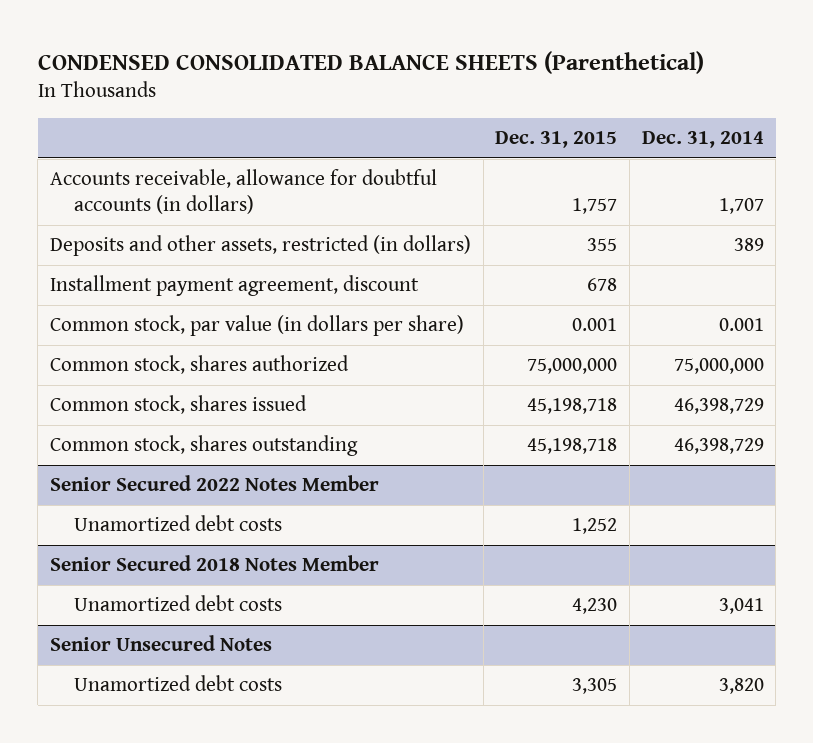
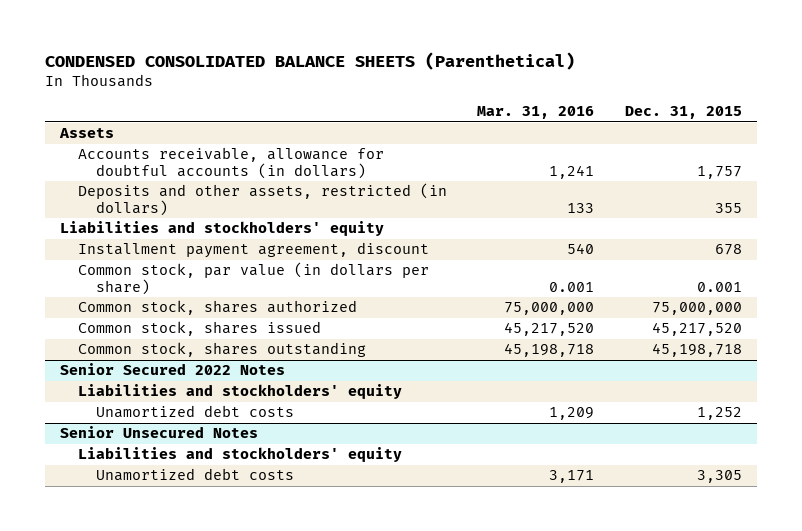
- | Dec. 31, 2015 | Dec. 31, 2014
+ | Mar. 31, 2016 | Dec. 31, 2015
+ Assets
+ Liabilities and stockholders' equity
- Common stock, shares issued | 45,198,718 | 46,398,729
+ Common stock, shares issued | 45,217,520 | 45,217,520
- Senior Secured 2022 Notes Member
+ Senior Secured 2022 Notes
+ Liabilities and stockholders' equity
- Senior Secured 2018 Notes Member
- Unamortized debt costs | 4,230 | 3,041
@ Senior Unsecured Notes
+ Liabilities and stockholders' equity

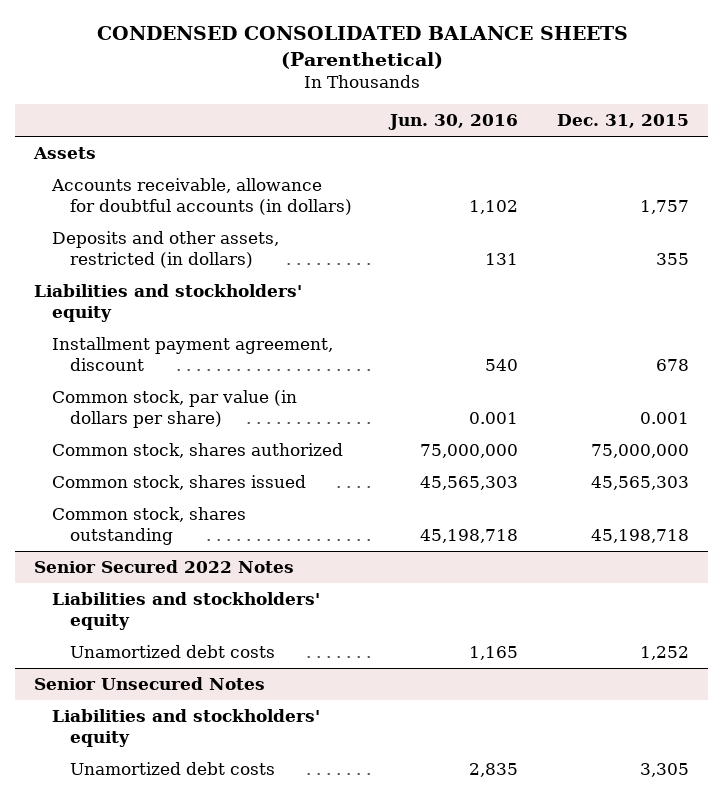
- | Mar. 31, 2016 | Dec. 31, 2015
+ | Jun. 30, 2016 | Dec. 31, 2015
- Common stock, shares issued | 45,217,520 | 45,217,520
+ Common stock, shares issued | 45,565,303 | 45,565,303

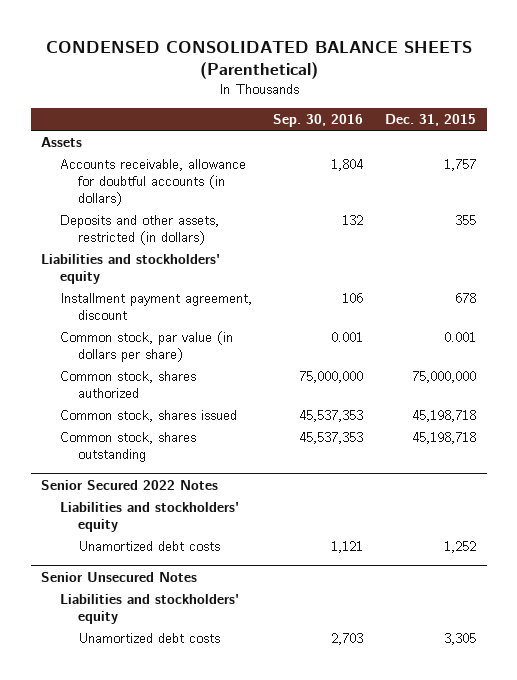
- | Jun. 30, 2016 | Dec. 31, 2015
+ | Sep. 30, 2016 | Dec. 31, 2015
- Common stock, shares issued | 45,565,303 | 45,565,303
+ Common stock, shares issued | 45,537,353 | 45,198,718

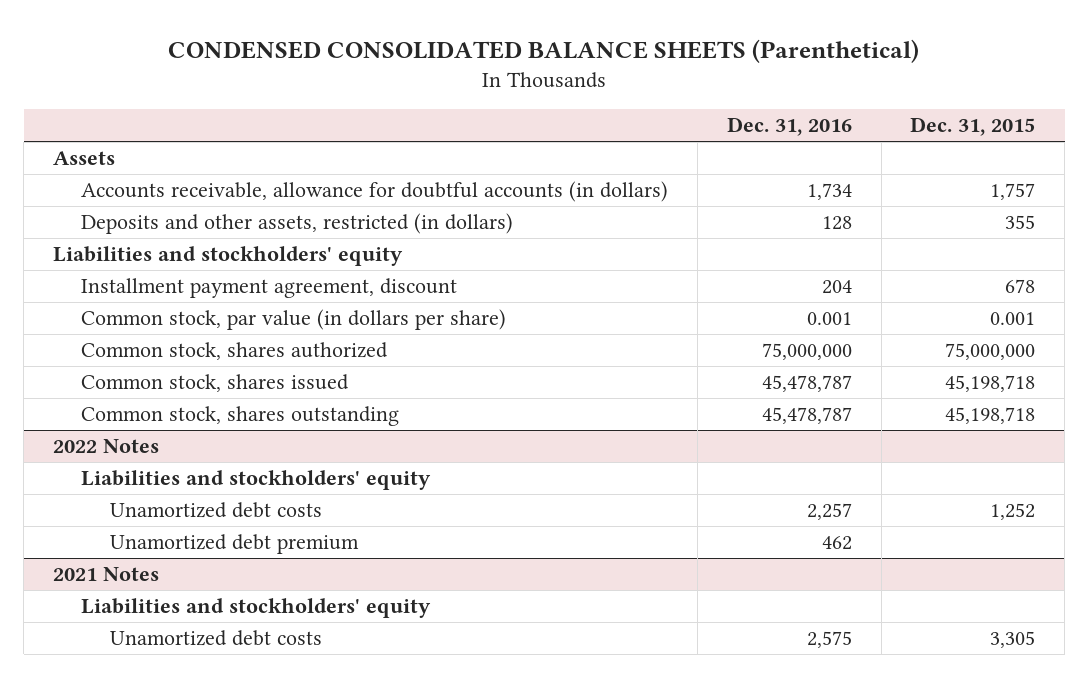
- | Sep. 30, 2016 | Dec. 31, 2015
+ | Dec. 31, 2016 | Dec. 31, 2015
- Senior Secured 2022 Notes
+ 2022 Notes
- Senior Unsecured Notes
+ Unamortized debt premium | 462 |
+ 2021 Notes

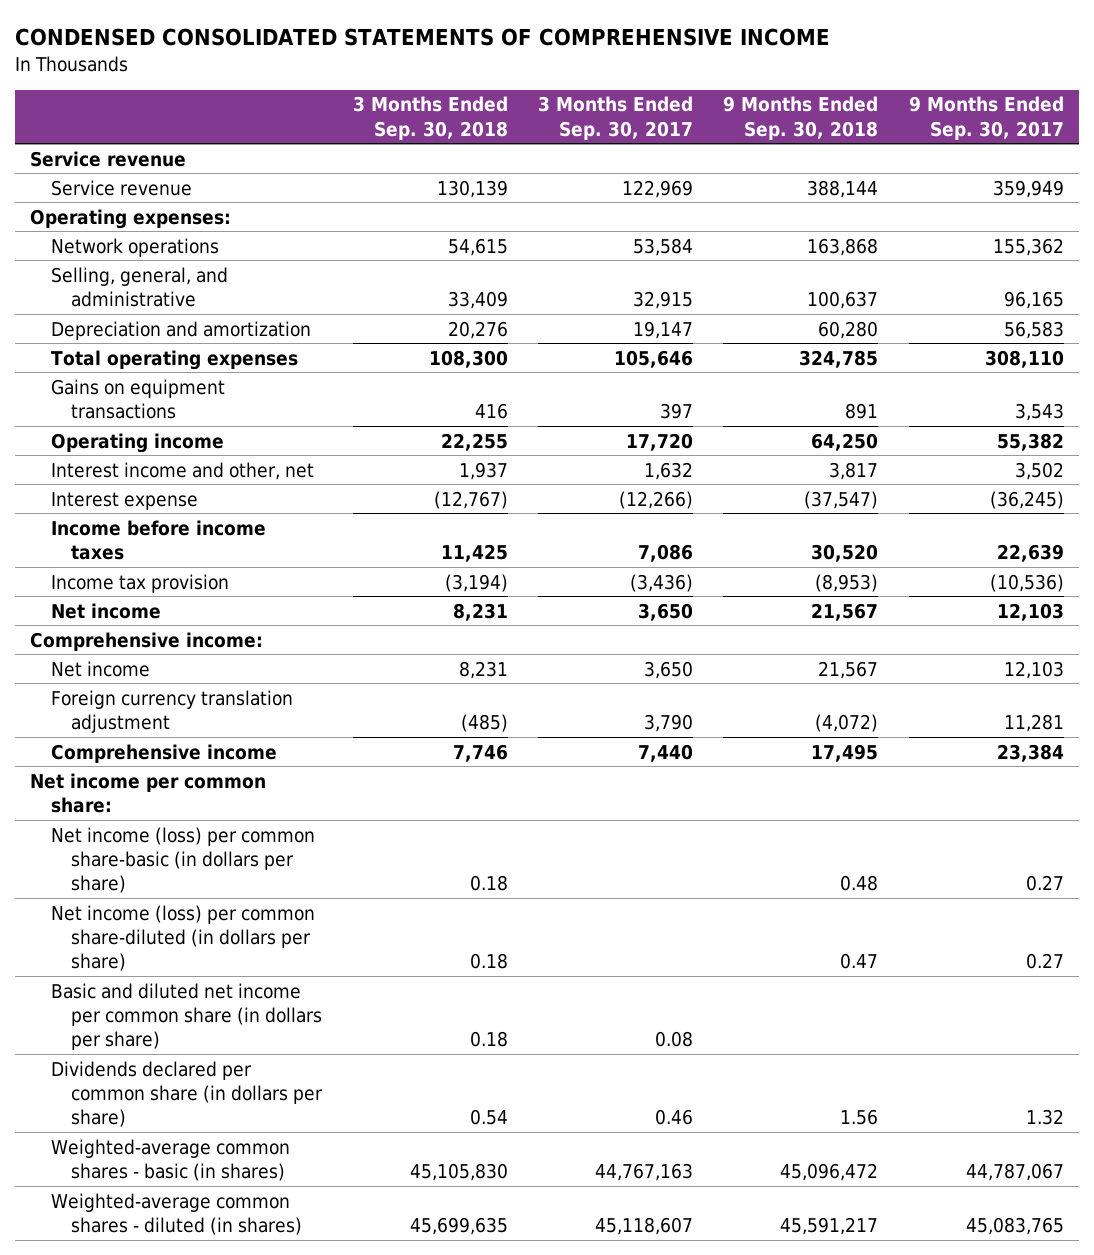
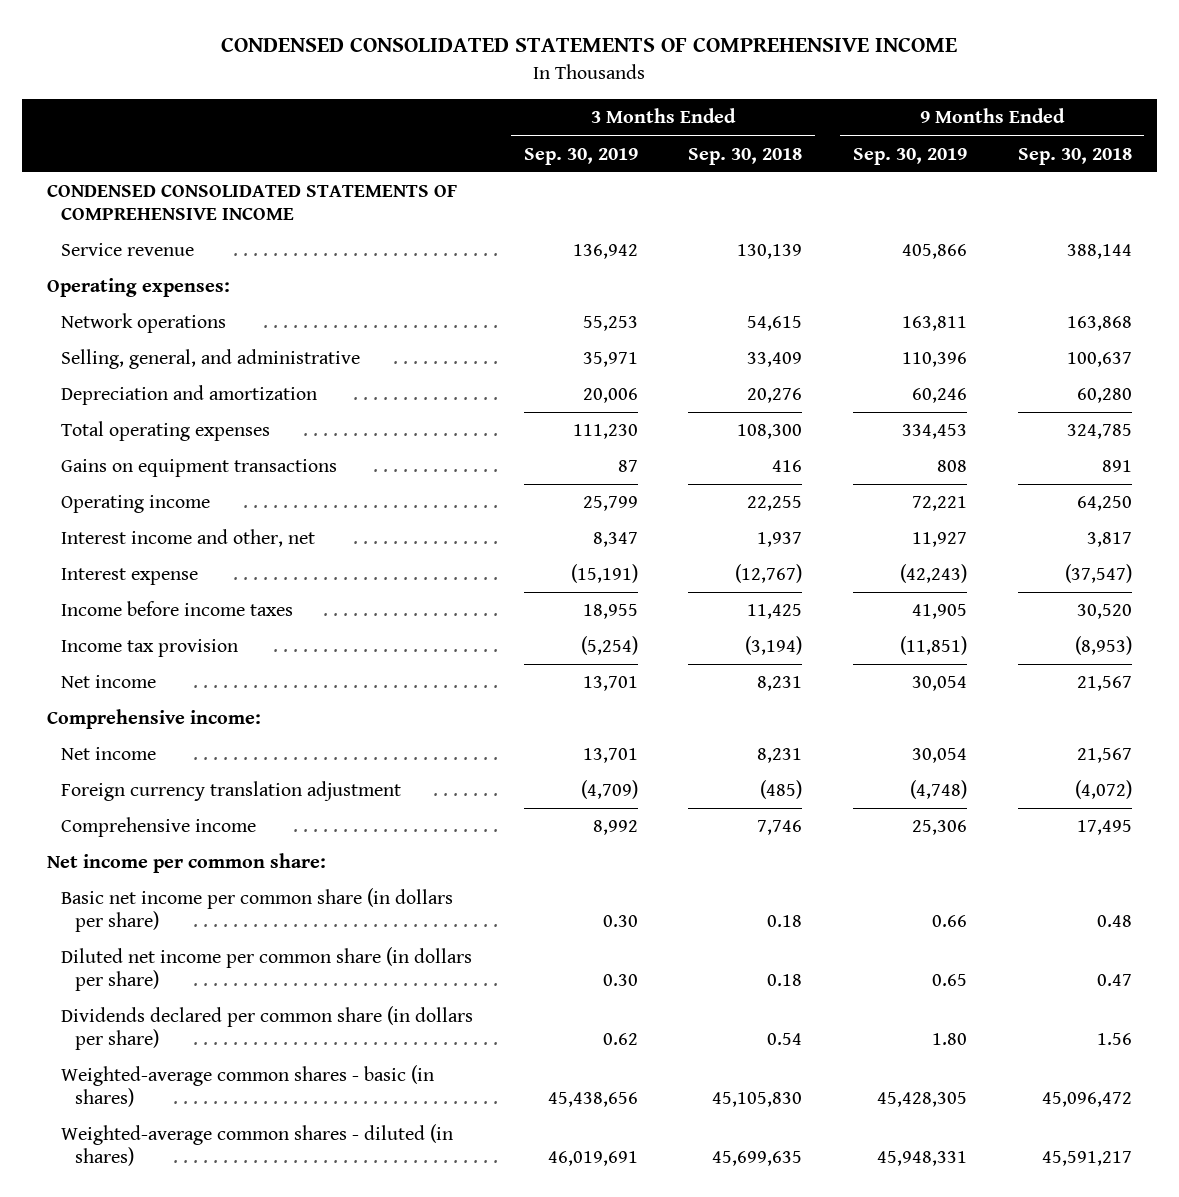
- | 3 Months Ended Sep. 30, 2018 | 3 Months Ended Sep. 30, 2017 | 9 Months Ended Sep. 30, 2018 | 9 Months Ended Sep. 30, 2017
+ | 3 Months Ended Sep. 30, 2019 | 3 Months Ended Sep. 30, 2018 | 9 Months Ended Sep. 30, 2019 | 9 Months Ended Sep. 30, 2018
- Service revenue
+ CONDENSED CONSOLIDATED STATEMENTS OF COMPREHENSIVE INCOME
- Net income (loss) per common share-basic (in dollars per share) | 0.18 | | 0.48 | 0.27
- Net income (loss) per common share-diluted (in dollars per share) | 0.18 | | 0.47 | 0.27
- Basic and diluted net income per common share (in dollars per share) | 0.18 | 0.08 | |
+ Basic net income per common share (in dollars per share) | 0.30 | 0.18 | 0.66 | 0.48
+ Diluted net income per common share (in dollars per share) | 0.30 | 0.18 | 0.65 | 0.47

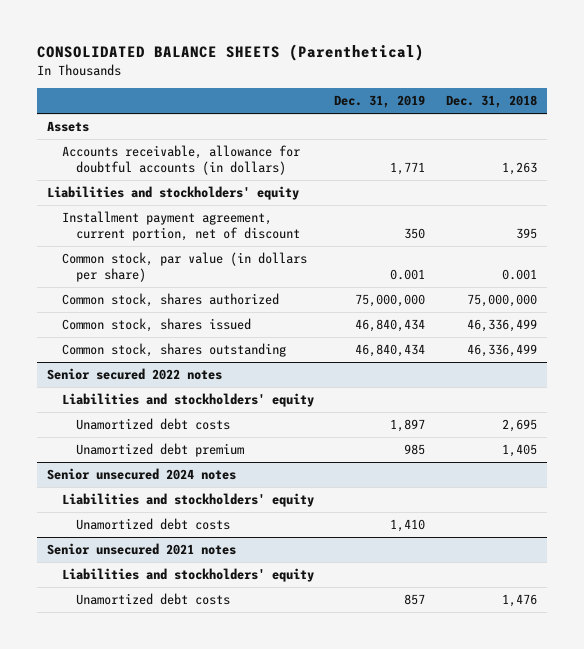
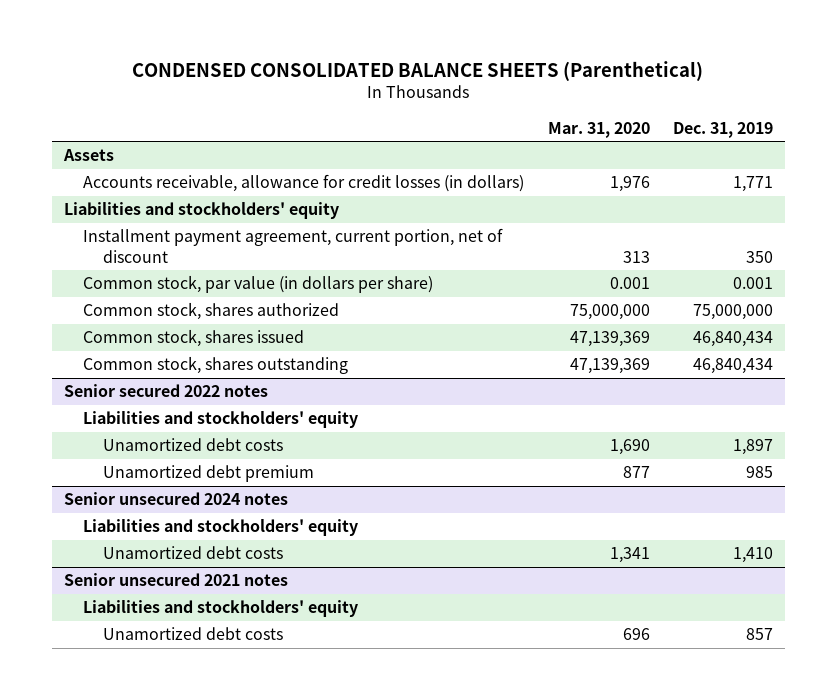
- CONSOLIDATED BALANCE SHEETS (Parenthetical)
+ CONDENSED CONSOLIDATED BALANCE SHEETS (Parenthetical)
- | Dec. 31, 2019 | Dec. 31, 2018
+ | Mar. 31, 2020 | Dec. 31, 2019
- Accounts receivable, allowance for doubtful accounts (in dollars) | 1,771 | 1,263
+ Accounts receivable, allowance for credit losses (in dollars) | 1,976 | 1,771

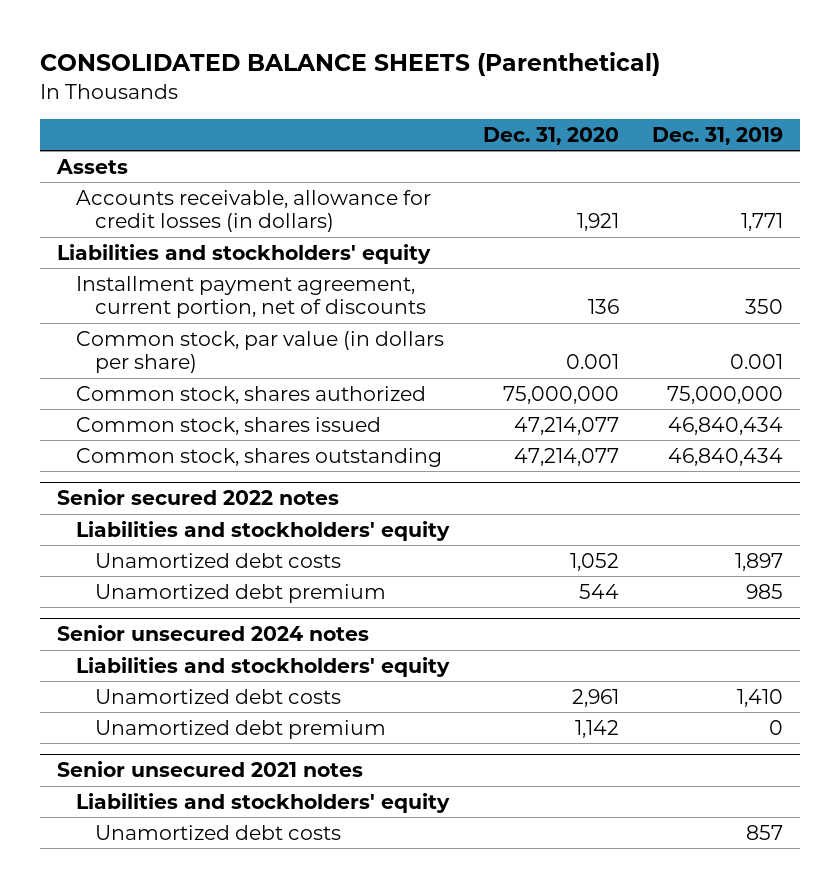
- CONDENSED CONSOLIDATED BALANCE SHEETS (Parenthetical)
+ CONSOLIDATED BALANCE SHEETS (Parenthetical)
- | Mar. 31, 2020 | Dec. 31, 2019
+ | Dec. 31, 2020 | Dec. 31, 2019
- Installment payment agreement, current portion, net of discount | 313 | 350
+ Installment payment agreement, current portion, net of discounts | 136 | 350
@ Senior unsecured 2024 notes
+ Unamortized debt premium | 1,142 | 0

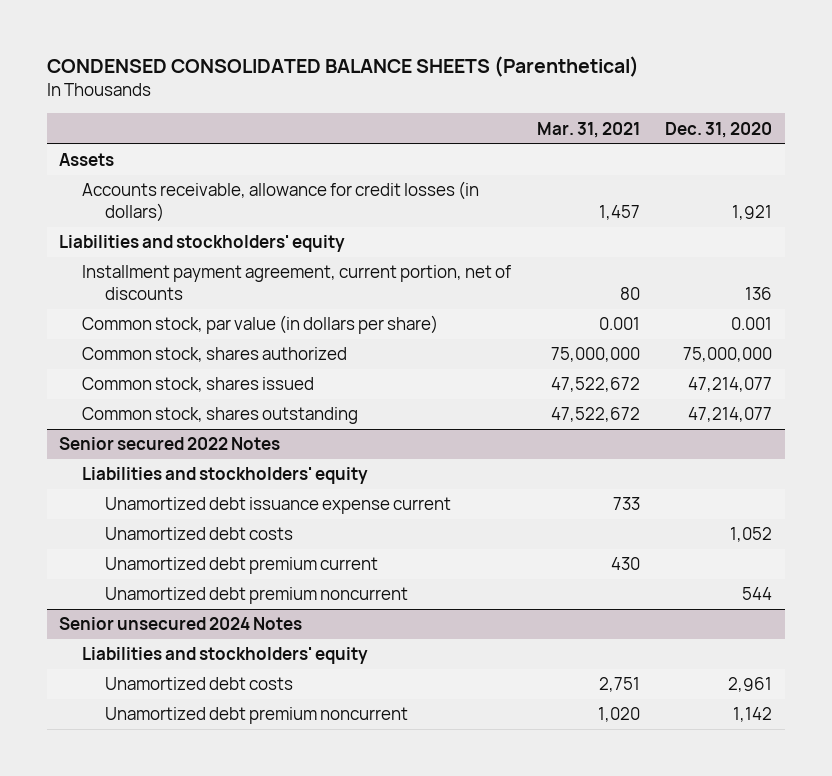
- CONSOLIDATED BALANCE SHEETS (Parenthetical)
+ CONDENSED CONSOLIDATED BALANCE SHEETS (Parenthetical)
- | Dec. 31, 2020 | Dec. 31, 2019
+ | Mar. 31, 2021 | Dec. 31, 2020
- Senior secured 2022 notes
+ Senior secured 2022 Notes
+ Unamortized debt issuance expense current | 733 |
- Unamortized debt premium | 544 | 985
- Senior unsecured 2024 notes
+ Unamortized debt premium current | 430 |
+ Unamortized debt premium noncurrent | | 544
+ Senior unsecured 2024 Notes
- Unamortized debt premium | 1,142 | 0
- Senior unsecured 2021 notes
- Liabilities and stockholders' equity
- Unamortized debt costs | | 857
+ Unamortized debt premium noncurrent | 1,020 | 1,142

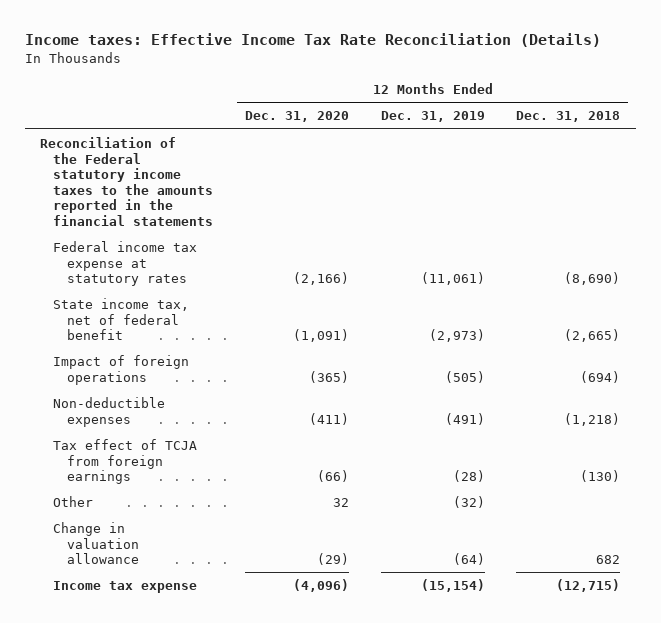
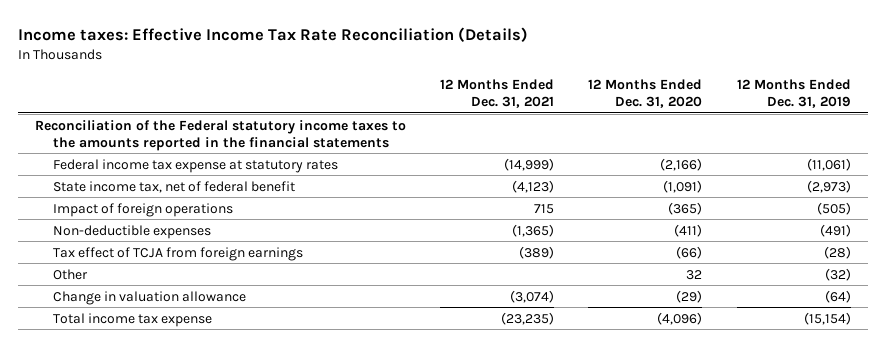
- | 12 Months Ended Dec. 31, 2020 | 12 Months Ended Dec. 31, 2019 | 12 Months Ended Dec. 31, 2018
+ | 12 Months Ended Dec. 31, 2021 | 12 Months Ended Dec. 31, 2020 | 12 Months Ended Dec. 31, 2019
- Income tax expense | (4,096) | (15,154) | (12,715)
+ Total income tax expense | (23,235) | (4,096) | (15,154)

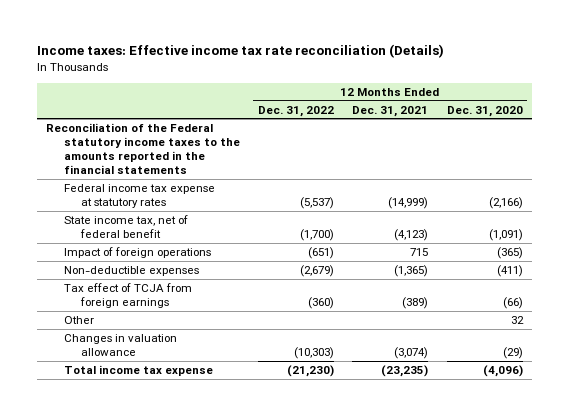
- Income taxes: Effective Income Tax Rate Reconciliation (Details)
+ Income taxes: Effective income tax rate reconciliation (Details)
- | 12 Months Ended Dec. 31, 2021 | 12 Months Ended Dec. 31, 2020 | 12 Months Ended Dec. 31, 2019
+ | 12 Months Ended Dec. 31, 2022 | 12 Months Ended Dec. 31, 2021 | 12 Months Ended Dec. 31, 2020
- Change in valuation allowance | (3,074) | (29) | (64)
+ Changes in valuation allowance | (10,303) | (3,074) | (29)

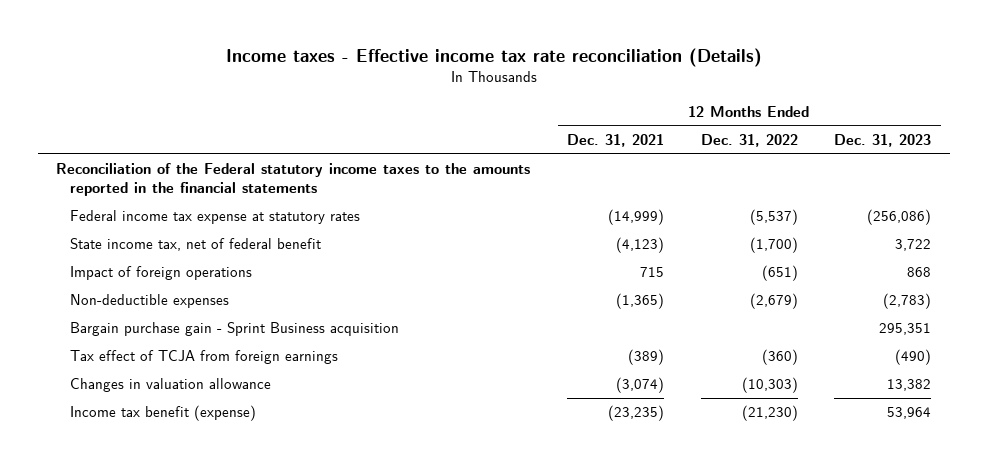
- Income taxes: Effective income tax rate reconciliation (Details)
+ Income taxes - Effective income tax rate reconciliation (Details)
- | 12 Months Ended Dec. 31, 2022 | 12 Months Ended Dec. 31, 2021 | 12 Months Ended Dec. 31, 2020
+ | 12 Months Ended Dec. 31, 2021 | 12 Months Ended Dec. 31, 2022 | 12 Months Ended Dec. 31, 2023
+ Bargain purchase gain - Sprint Business acquisition | | | 295,351
- Other | | | 32
- Total income tax expense | (21,230) | (23,235) | (4,096)
+ Income tax benefit (expense) | (23,235) | (21,230) | 53,964

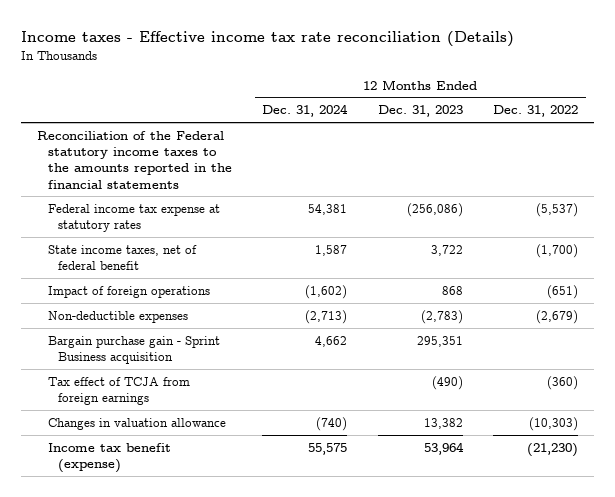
- | 12 Months Ended Dec. 31, 2021 | 12 Months Ended Dec. 31, 2022 | 12 Months Ended Dec. 31, 2023
+ | 12 Months Ended Dec. 31, 2024 | 12 Months Ended Dec. 31, 2023 | 12 Months Ended Dec. 31, 2022
- State income tax, net of federal benefit | (4,123) | (1,700) | 3,722
+ State income taxes, net of federal benefit | 1,587 | 3,722 | (1,700)

